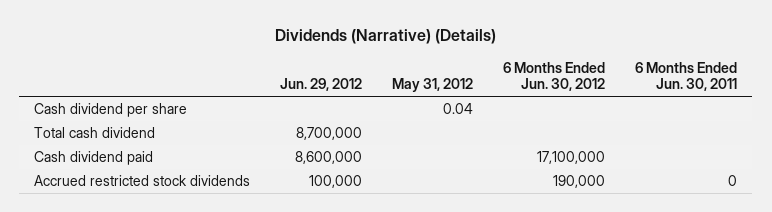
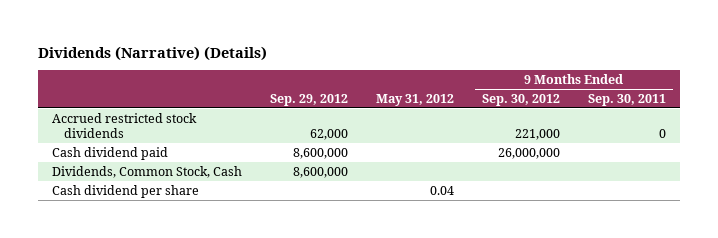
- | Jun. 29, 2012 | May 31, 2012 | 6 Months Ended Jun. 30, 2012 | 6 Months Ended Jun. 30, 2011
+ | Sep. 29, 2012 | May 31, 2012 | 9 Months Ended Sep. 30, 2012 | 9 Months Ended Sep. 30, 2011
- Total cash dividend | 8,700,000 | | |
moved down: Cash dividend paid | 8,600,000 | | 26,000,000 |
+ Dividends, Common Stock, Cash | 8,600,000 | | |
moved down: Cash dividend per share | | 0.04 | |

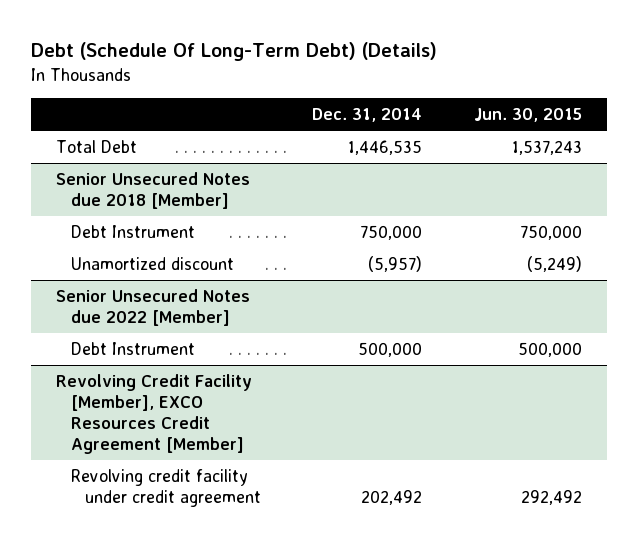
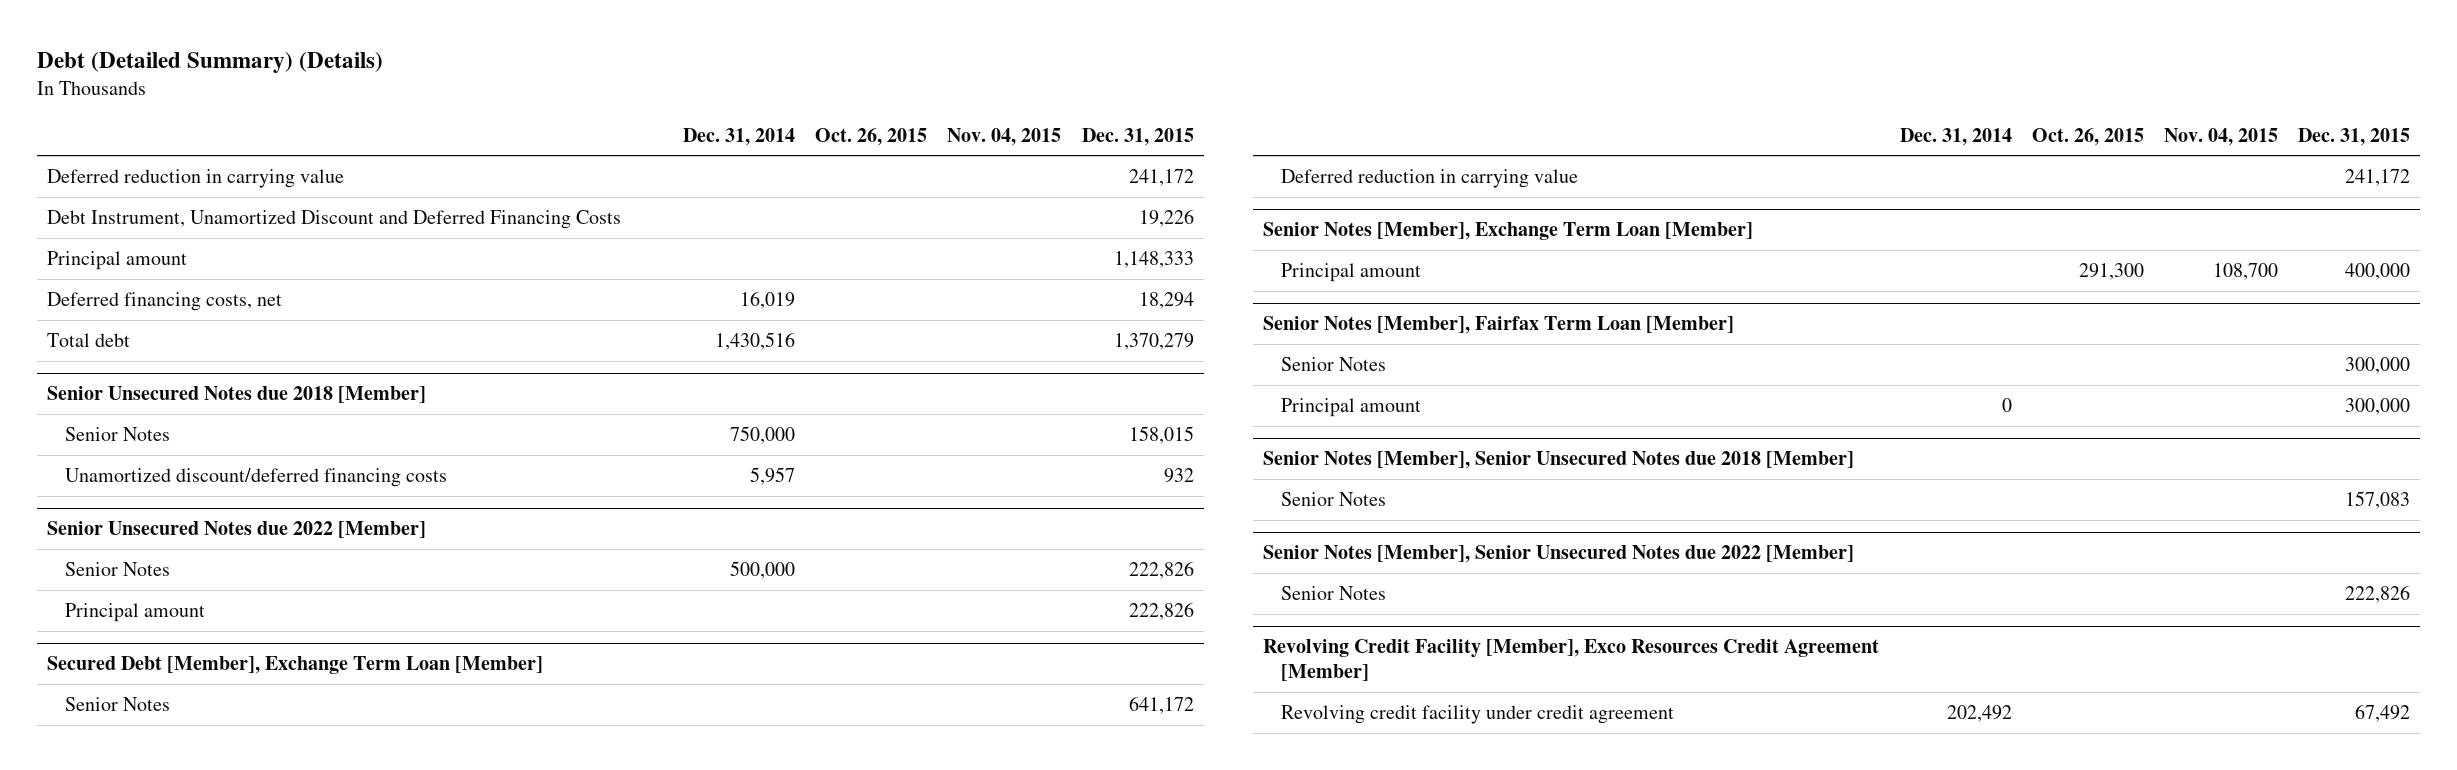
- Debt (Schedule Of Long-Term Debt) (Details)
+ Debt (Detailed Summary) (Details)
- | Dec. 31, 2014 | Jun. 30, 2015
+ | Dec. 31, 2014 | Oct. 26, 2015 | Nov. 04, 2015 | Dec. 31, 2015
- Total Debt | 1,446,535 | 1,537,243
+ Deferred reduction in carrying value | | | | 241,172
+ Debt Instrument, Unamortized Discount and Deferred Financing Costs | | | | 19,226
+ Principal amount | | | | 1,148,333
+ Deferred financing costs, net | 16,019 | | | 18,294
+ Total debt | 1,430,516 | | | 1,370,279
@ Senior Unsecured Notes due 2018 [Member]
- Debt Instrument | 750,000 | 750,000
- Unamortized discount | (5,957) | (5,249)
+ Senior Notes | 750,000 | | | 158,015
+ Unamortized discount/deferred financing costs | 5,957 | | | 932
@ Senior Unsecured Notes due 2022 [Member]
- Debt Instrument | 500,000 | 500,000
- Revolving Credit Facility [Member], EXCO Resources Credit Agreement [Member]
@ Senior Unsecured Notes due 2022 [Member]
+ Senior Notes | 500,000 | | | 222,826
+ Principal amount | | | | 222,826
+ Secured Debt [Member], Exchange Term Loan [Member]
+ Senior Notes | | | | 641,172
+ Deferred reduction in carrying value | | | | 241,172
+ Senior Notes [Member], Exchange Term Loan [Member]
+ Principal amount | | 291,300 | 108,700 | 400,000
+ Senior Notes [Member], Fairfax Term Loan [Member]
+ Senior Notes | | | | 300,000
+ Principal amount | 0 | | | 300,000
+ Senior Notes [Member], Senior Unsecured Notes due 2018 [Member]
+ Senior Notes | | | | 157,083
+ Senior Notes [Member], Senior Unsecured Notes due 2022 [Member]
+ Senior Notes | | | | 222,826
+ Revolving Credit Facility [Member], Exco Resources Credit Agreement [Member]

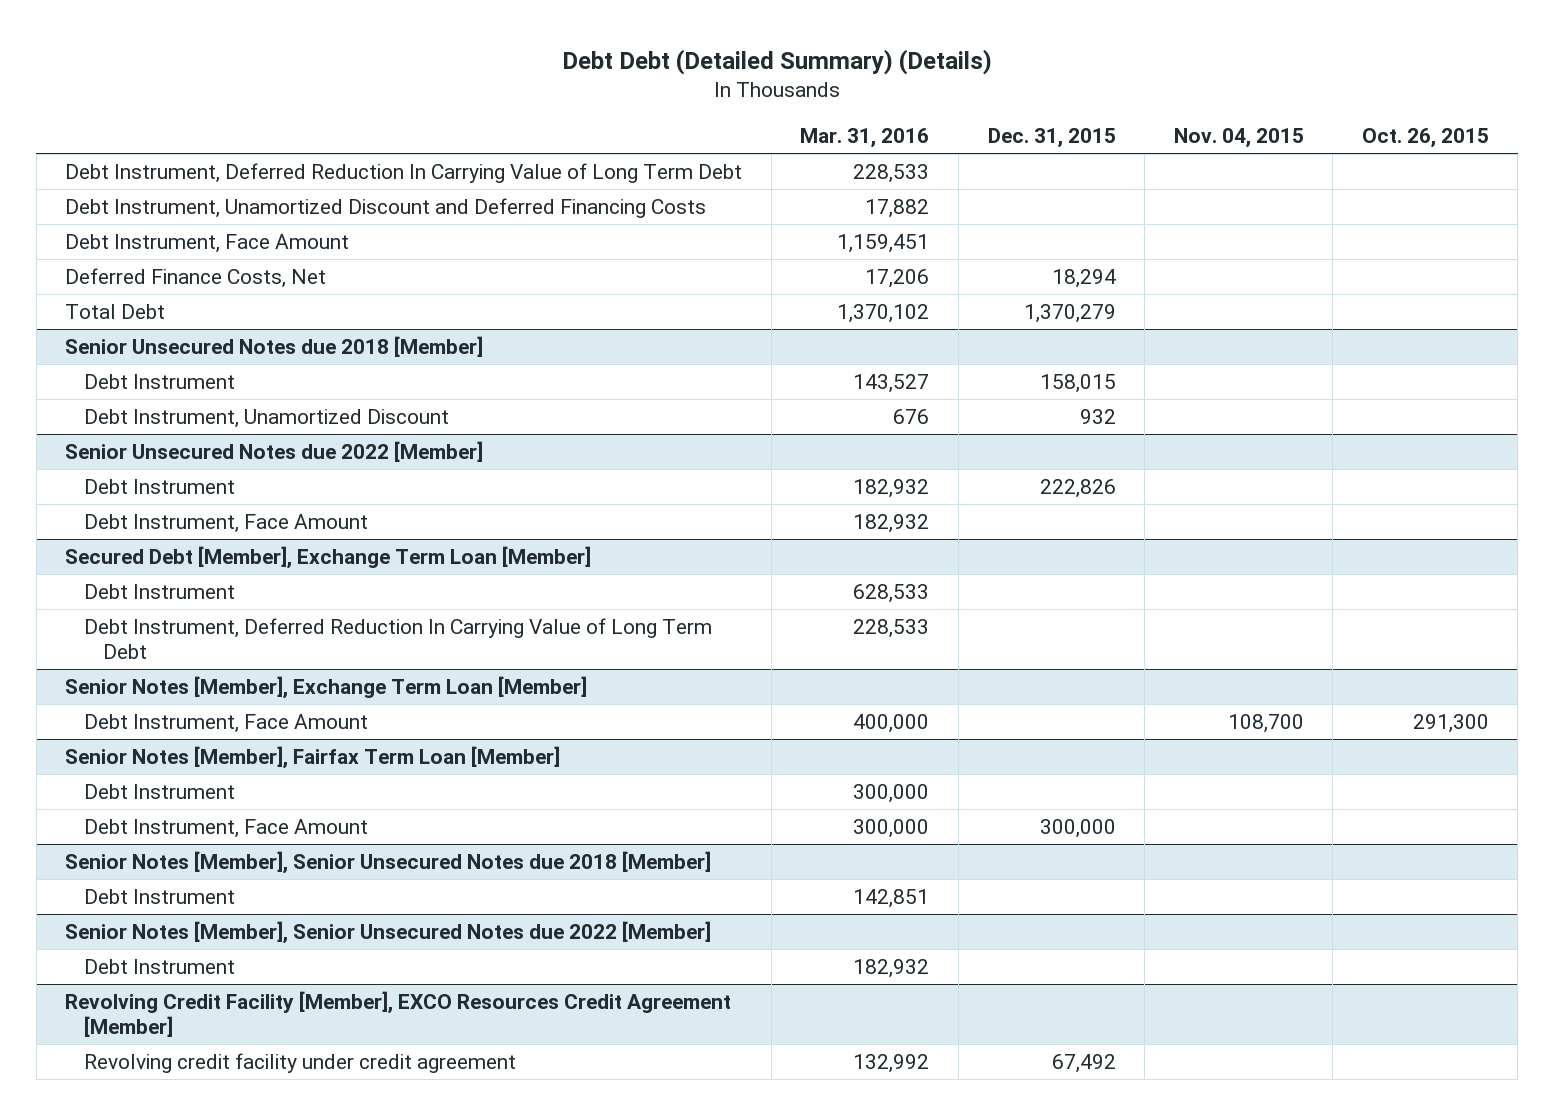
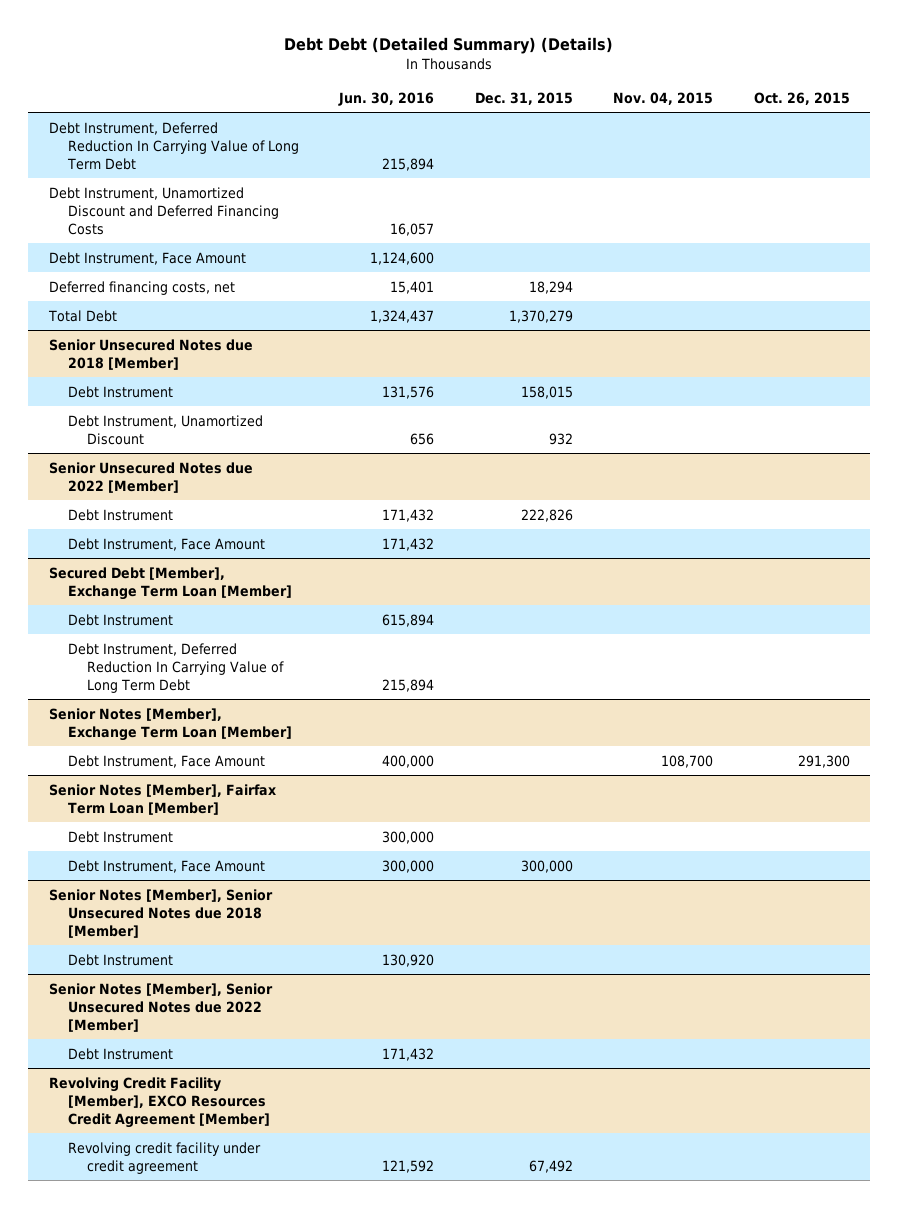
- | Mar. 31, 2016 | Dec. 31, 2015 | Nov. 04, 2015 | Oct. 26, 2015
+ | Jun. 30, 2016 | Dec. 31, 2015 | Nov. 04, 2015 | Oct. 26, 2015
- Deferred Finance Costs, Net | 17,206 | 18,294 | |
+ Deferred financing costs, net | 15,401 | 18,294 | |

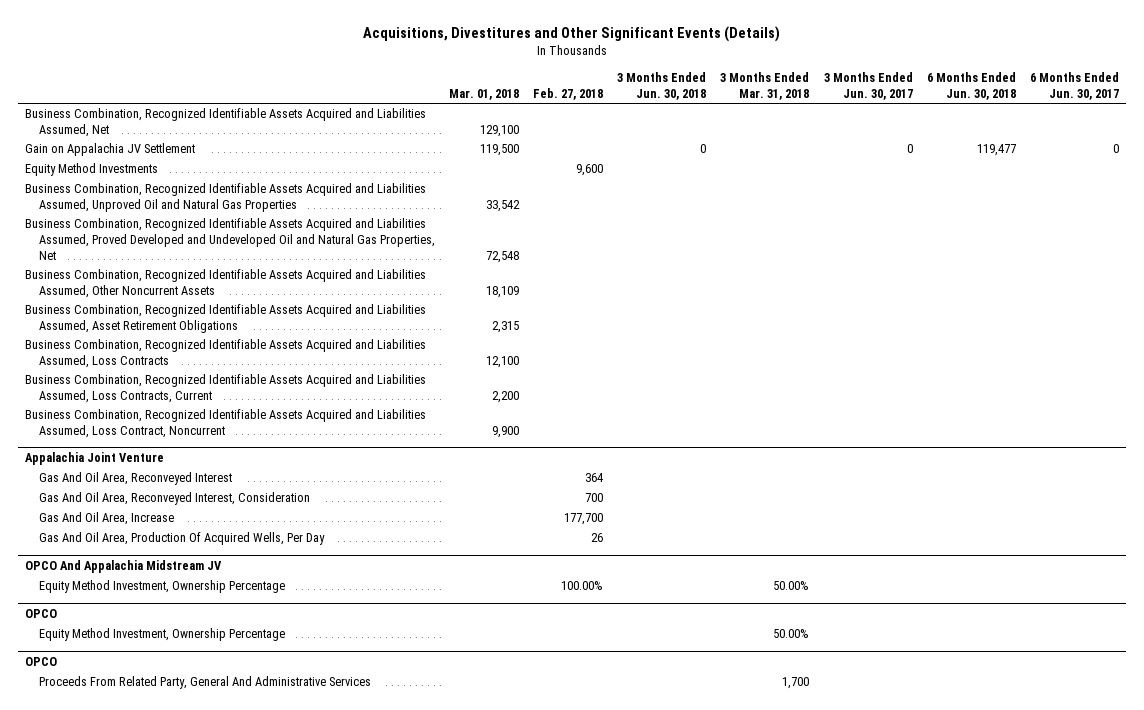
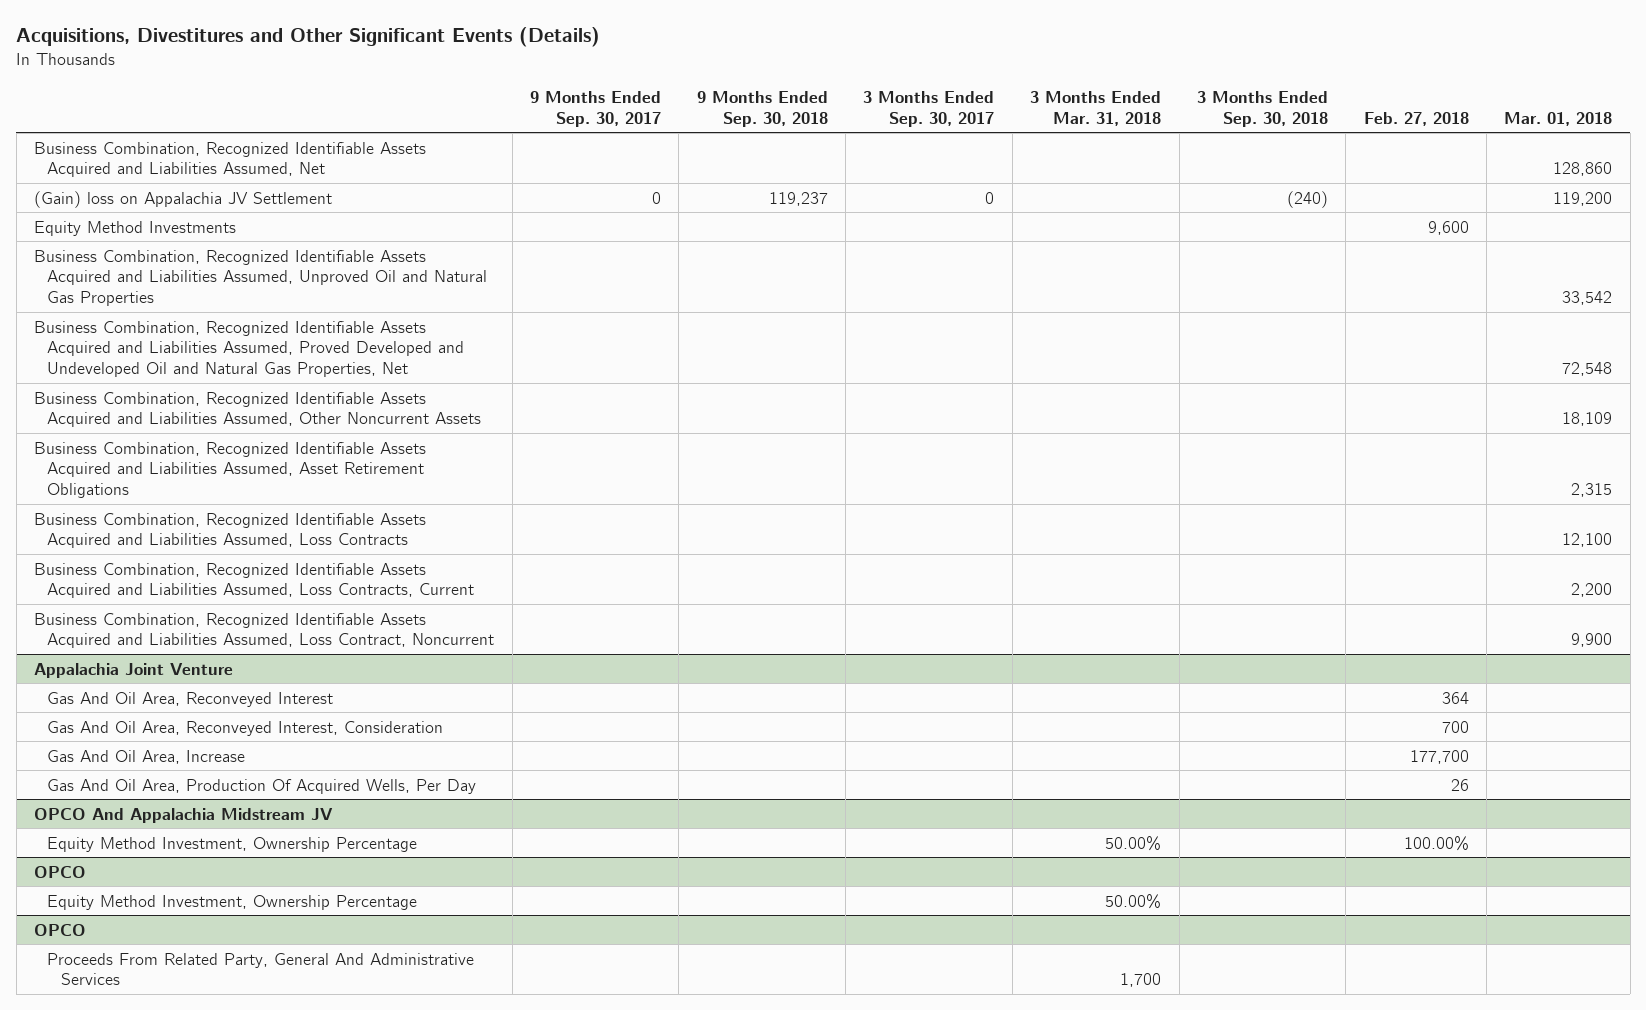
- | Mar. 01, 2018 | Feb. 27, 2018 | 3 Months Ended Jun. 30, 2018 | 3 Months Ended Mar. 31, 2018 | 3 Months Ended Jun. 30, 2017 | 6 Months Ended Jun. 30, 2018 | 6 Months Ended Jun. 30, 2017
+ | 9 Months Ended Sep. 30, 2017 | 9 Months Ended Sep. 30, 2018 | 3 Months Ended Sep. 30, 2017 | 3 Months Ended Mar. 31, 2018 | 3 Months Ended Sep. 30, 2018 | Feb. 27, 2018 | Mar. 01, 2018
- Business Combination, Recognized Identifiable Assets Acquired and Liabilities Assumed, Net | 129,100 | | | | | |
- Gain on Appalachia JV Settlement | 119,500 | | 0 | | 0 | 119,477 | 0
+ Business Combination, Recognized Identifiable Assets Acquired and Liabilities Assumed, Net | | | | | | | 128,860
+ (Gain) loss on Appalachia JV Settlement | 0 | 119,237 | 0 | | (240) | | 119,200

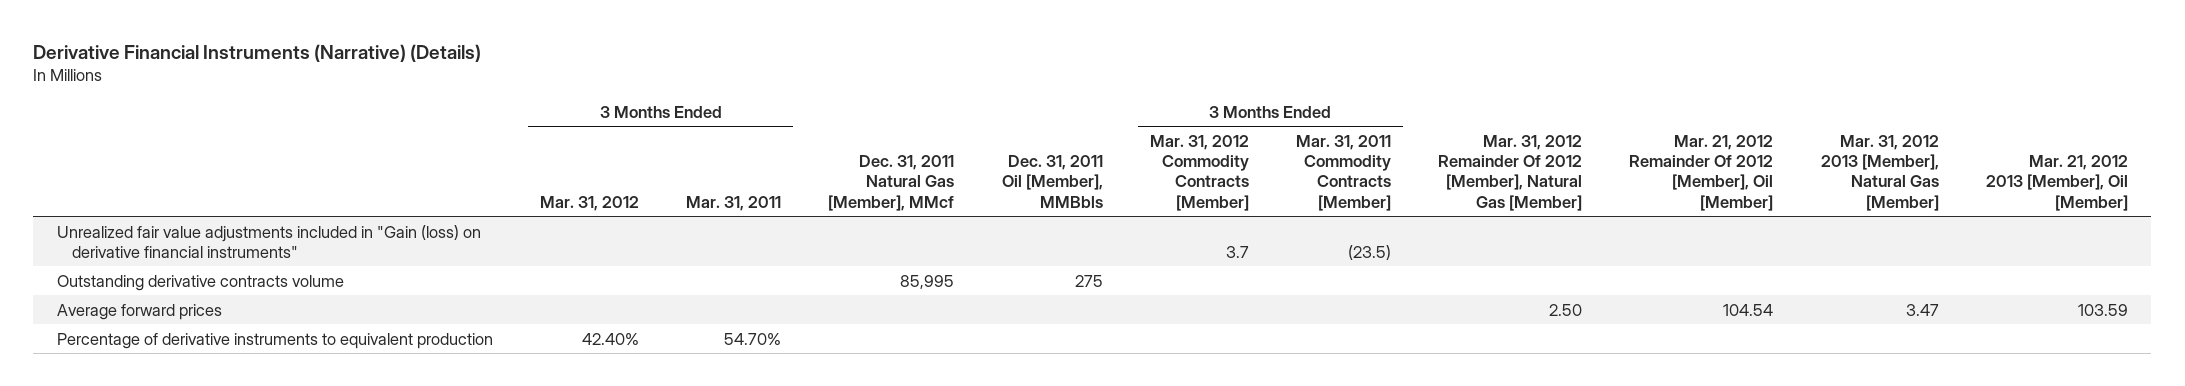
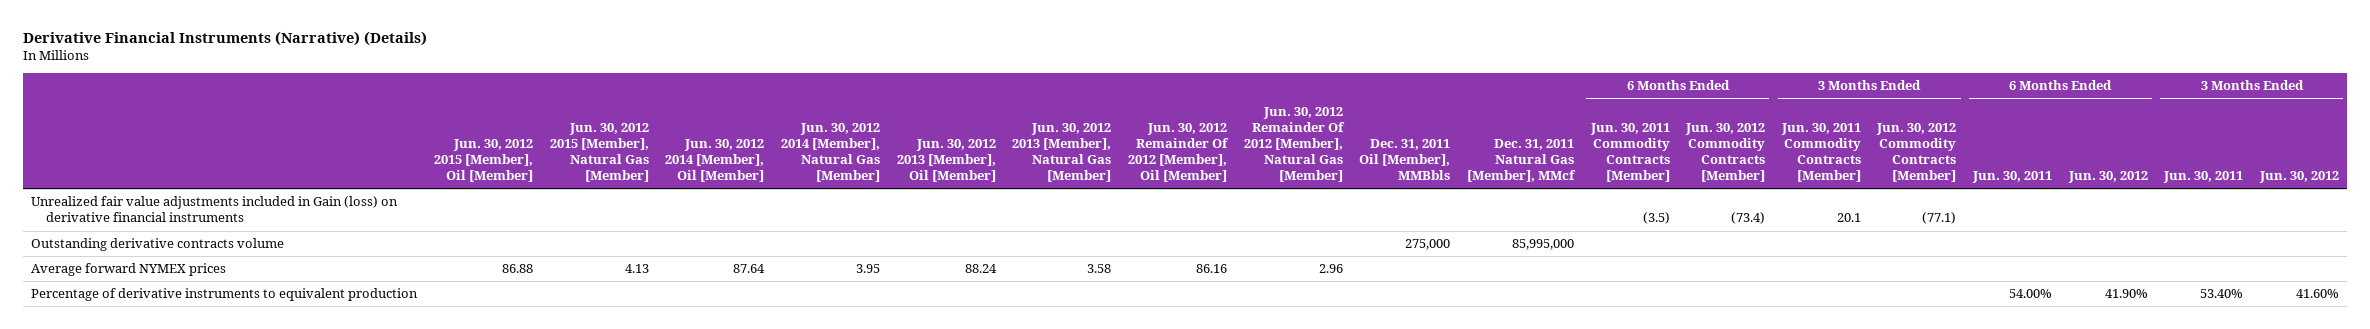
- | 3 Months Ended Mar. 31, 2012 | 3 Months Ended Mar. 31, 2011 | Dec. 31, 2011 Natural Gas [Member], MMcf | Dec. 31, 2011 Oil [Member], MMBbls | 3 Months Ended Mar. 31, 2012 Commodity Contracts [Member] | 3 Months Ended Mar. 31, 2011 Commodity Contracts [Member] | Mar. 31, 2012 Remainder Of 2012 [Member], Natural Gas [Member] | Mar. 21, 2012 Remainder Of 2012 [Member], Oil [Member] | Mar. 31, 2012 2013 [Member], Natural Gas [Member] | Mar. 21, 2012 2013 [Member], Oil [Member]
+ | Jun. 30, 2012 2015 [Member], Oil [Member] | Jun. 30, 2012 2015 [Member], Natural Gas [Member] | Jun. 30, 2012 2014 [Member], Oil [Member] | Jun. 30, 2012 2014 [Member], Natural Gas [Member] | Jun. 30, 2012 2013 [Member], Oil [Member] | Jun. 30, 2012 2013 [Member], Natural Gas [Member] | Jun. 30, 2012 Remainder Of 2012 [Member], Oil [Member] | Jun. 30, 2012 Remainder Of 2012 [Member], Natural Gas [Member] | Dec. 31, 2011 Oil [Member], MMBbls | Dec. 31, 2011 Natural Gas [Member], MMcf | 6 Months Ended Jun. 30, 2011 Commodity Contracts [Member] | 6 Months Ended Jun. 30, 2012 Commodity Contracts [Member] | 3 Months Ended Jun. 30, 2011 Commodity Contracts [Member] | 3 Months Ended Jun. 30, 2012 Commodity Contracts [Member] | 6 Months Ended Jun. 30, 2011 | 6 Months Ended Jun. 30, 2012 | 3 Months Ended Jun. 30, 2011 | 3 Months Ended Jun. 30, 2012
- Unrealized fair value adjustments included in "Gain (loss) on derivative financial instruments" | | | | | 3.7 | (23.5) | | | |
- Outstanding derivative contracts volume | | | 85,995 | 275 | | | | | |
- Average forward prices | | | | | | | 2.50 | 104.54 | 3.47 | 103.59
+ Unrealized fair value adjustments included in Gain (loss) on derivative financial instruments | | | | | | | | | | | (3.5) | (73.4) | 20.1 | (77.1) | | | |
+ Outstanding derivative contracts volume | | | | | | | | | 275,000 | 85,995,000 | | | | | | | |
+ Average forward NYMEX prices | 86.88 | 4.13 | 87.64 | 3.95 | 88.24 | 3.58 | 86.16 | 2.96 | | | | | | | | | |

